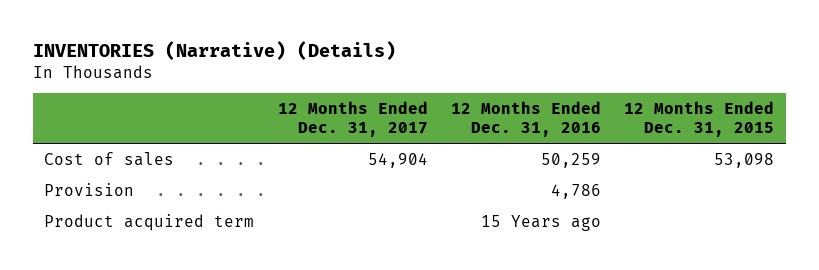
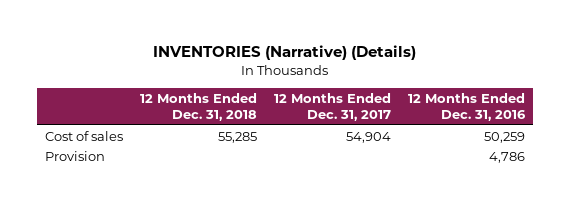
- | 12 Months Ended Dec. 31, 2017 | 12 Months Ended Dec. 31, 2016 | 12 Months Ended Dec. 31, 2015
+ | 12 Months Ended Dec. 31, 2018 | 12 Months Ended Dec. 31, 2017 | 12 Months Ended Dec. 31, 2016
- Product acquired term | | 15 Years ago |

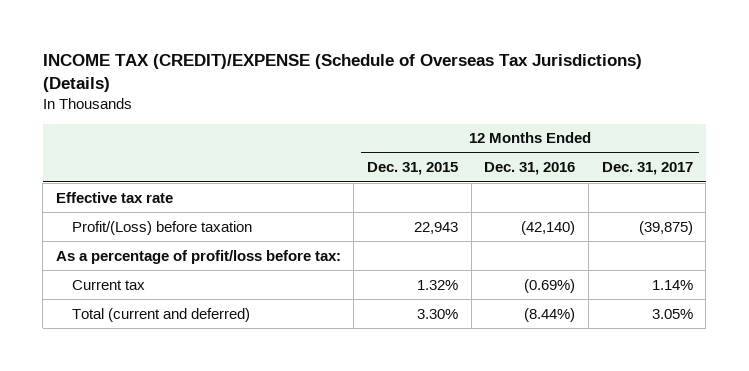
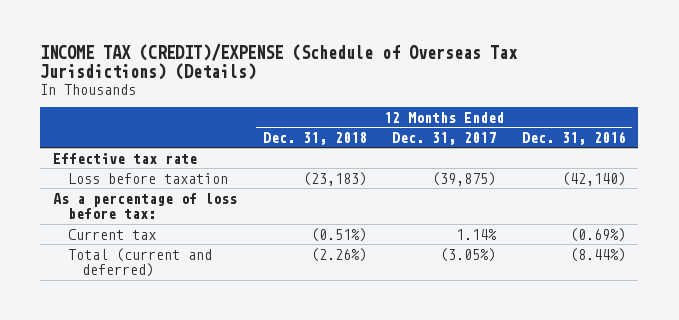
- | 12 Months Ended Dec. 31, 2015 | 12 Months Ended Dec. 31, 2016 | 12 Months Ended Dec. 31, 2017
+ | 12 Months Ended Dec. 31, 2018 | 12 Months Ended Dec. 31, 2017 | 12 Months Ended Dec. 31, 2016
- Profit/(Loss) before taxation | 22,943 | (42,140) | (39,875)
- As a percentage of profit/loss before tax:
+ Loss before taxation | (23,183) | (39,875) | (42,140)
+ As a percentage of loss before tax:
- Total (current and deferred) | 3.30% | (8.44%) | 3.05%
+ Total (current and deferred) | (2.26%) | (3.05%) | (8.44%)

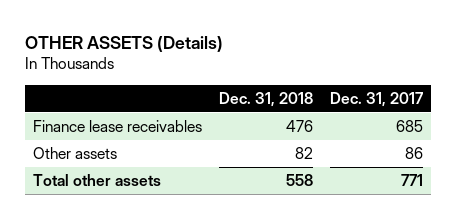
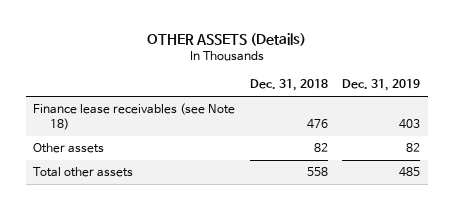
- | Dec. 31, 2018 | Dec. 31, 2017
+ | Dec. 31, 2018 | Dec. 31, 2019
- Finance lease receivables | 476 | 685
+ Finance lease receivables (see Note 18) | 476 | 403

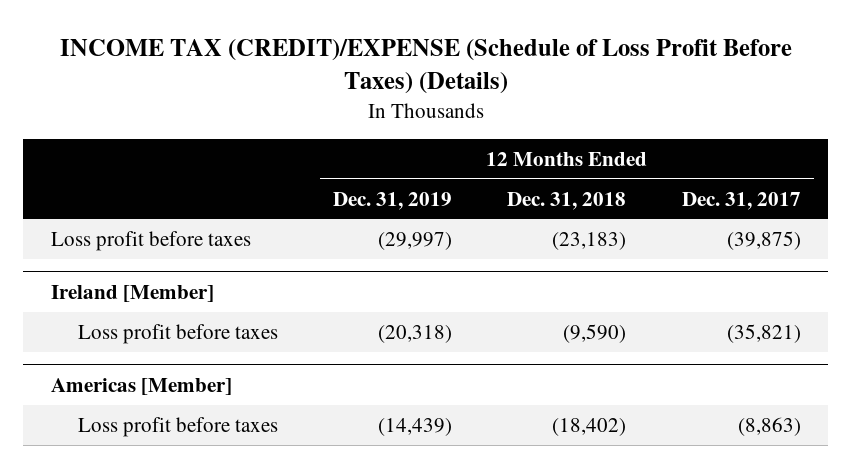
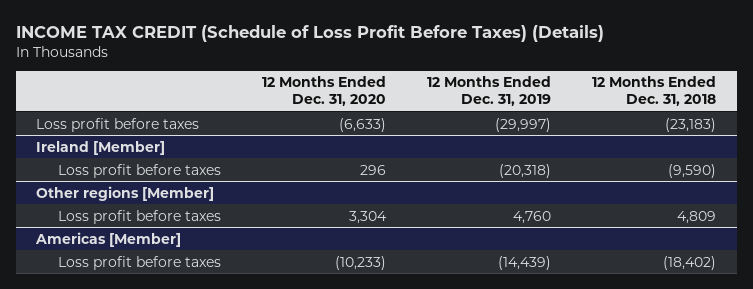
- INCOME TAX (CREDIT)/EXPENSE (Schedule of Loss Profit Before Taxes) (Details)
+ INCOME TAX CREDIT (Schedule of Loss Profit Before Taxes) (Details)
- | 12 Months Ended Dec. 31, 2019 | 12 Months Ended Dec. 31, 2018 | 12 Months Ended Dec. 31, 2017
+ | 12 Months Ended Dec. 31, 2020 | 12 Months Ended Dec. 31, 2019 | 12 Months Ended Dec. 31, 2018
+ Other regions [Member]
+ Loss profit before taxes | 3,304 | 4,760 | 4,809

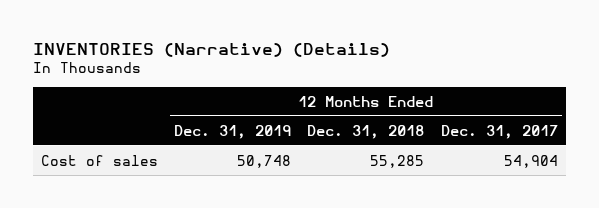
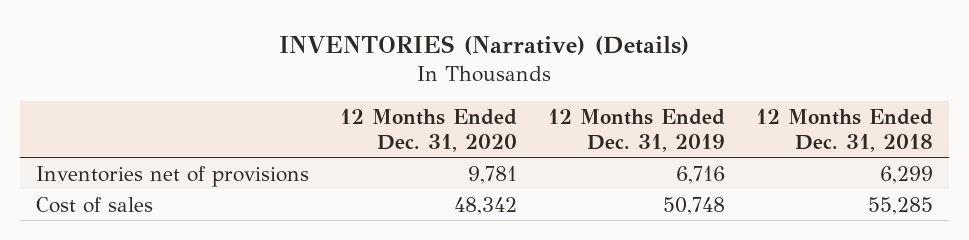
- | 12 Months Ended Dec. 31, 2019 | 12 Months Ended Dec. 31, 2018 | 12 Months Ended Dec. 31, 2017
+ | 12 Months Ended Dec. 31, 2020 | 12 Months Ended Dec. 31, 2019 | 12 Months Ended Dec. 31, 2018
+ Inventories net of provisions | 9,781 | 6,716 | 6,299

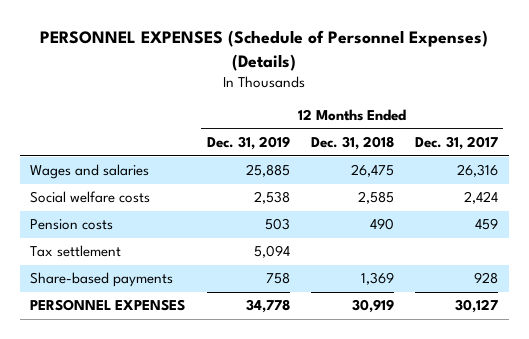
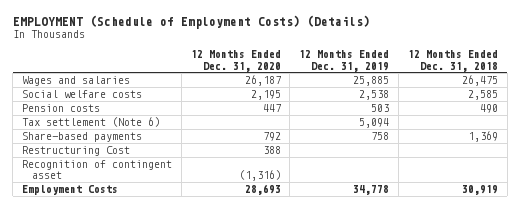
- PERSONNEL EXPENSES (Schedule of Personnel Expenses) (Details)
+ EMPLOYMENT (Schedule of Employment Costs) (Details)
- | 12 Months Ended Dec. 31, 2019 | 12 Months Ended Dec. 31, 2018 | 12 Months Ended Dec. 31, 2017
+ | 12 Months Ended Dec. 31, 2020 | 12 Months Ended Dec. 31, 2019 | 12 Months Ended Dec. 31, 2018
- Tax settlement | 5,094 | |
+ Tax settlement (Note 6) | | 5,094 |
- PERSONNEL EXPENSES | 34,778 | 30,919 | 30,127
+ Restructuring Cost | 388 | |
+ Recognition of contingent asset | (1,316) | |
+ Employment Costs | 28,693 | 34,778 | 30,919

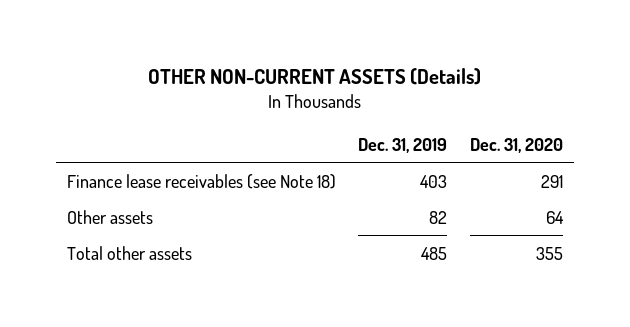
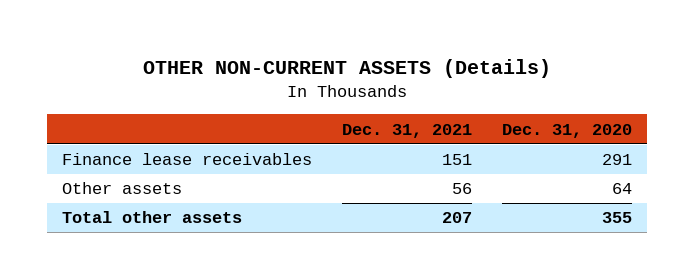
- | Dec. 31, 2019 | Dec. 31, 2020
+ | Dec. 31, 2021 | Dec. 31, 2020
- Finance lease receivables (see Note 18) | 403 | 291
+ Finance lease receivables | 151 | 291

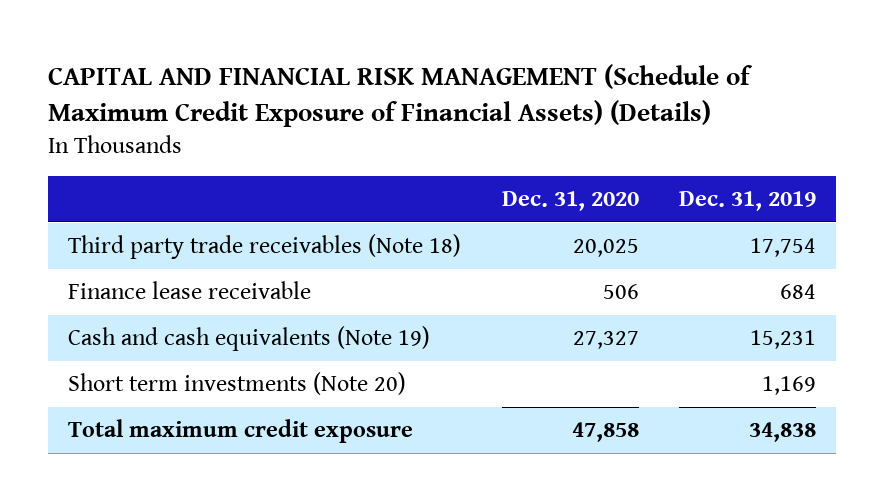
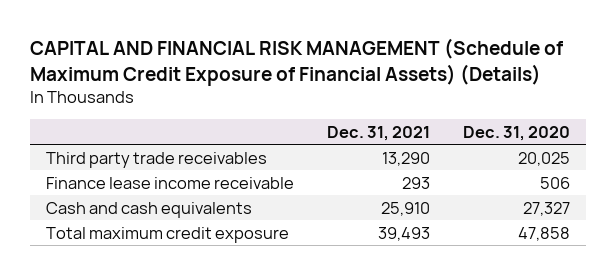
- | Dec. 31, 2020 | Dec. 31, 2019
+ | Dec. 31, 2021 | Dec. 31, 2020
- Third party trade receivables (Note 18) | 20,025 | 17,754
- Finance lease receivable | 506 | 684
- Cash and cash equivalents (Note 19) | 27,327 | 15,231
- Short term investments (Note 20) | | 1,169
+ Third party trade receivables | 13,290 | 20,025
+ Finance lease income receivable | 293 | 506
+ Cash and cash equivalents | 25,910 | 27,327

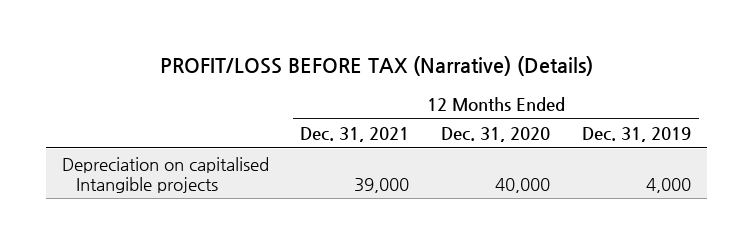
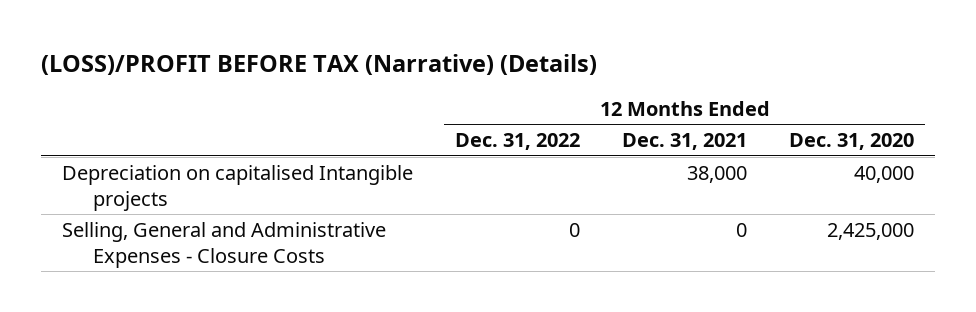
- PROFIT/LOSS BEFORE TAX (Narrative) (Details)
+ (LOSS)/PROFIT BEFORE TAX (Narrative) (Details)
- | 12 Months Ended Dec. 31, 2021 | 12 Months Ended Dec. 31, 2020 | 12 Months Ended Dec. 31, 2019
+ | 12 Months Ended Dec. 31, 2022 | 12 Months Ended Dec. 31, 2021 | 12 Months Ended Dec. 31, 2020
- Depreciation on capitalised Intangible projects | 39,000 | 40,000 | 4,000
+ Depreciation on capitalised Intangible projects | | 38,000 | 40,000
+ Selling, General and Administrative Expenses - Closure Costs | 0 | 0 | 2,425,000

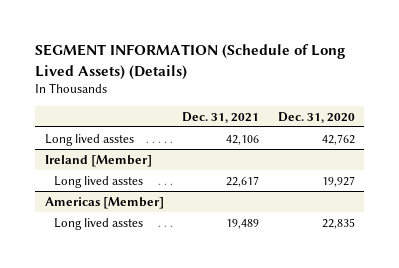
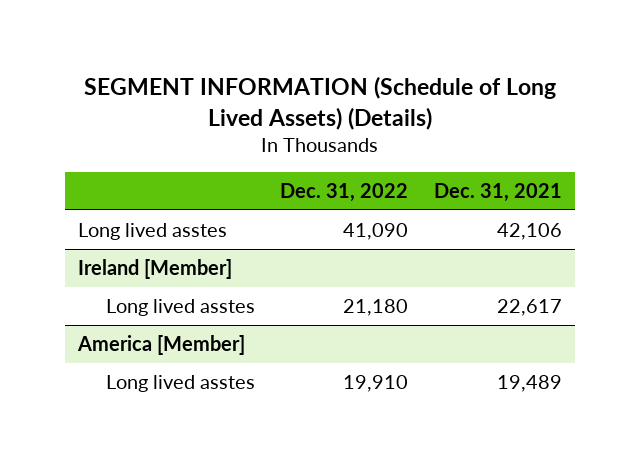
- | Dec. 31, 2021 | Dec. 31, 2020
+ | Dec. 31, 2022 | Dec. 31, 2021
- Americas [Member]
+ America [Member]

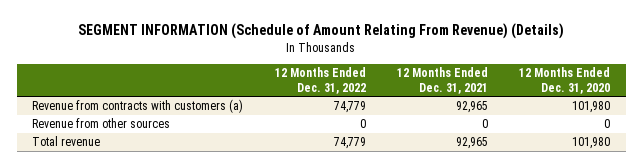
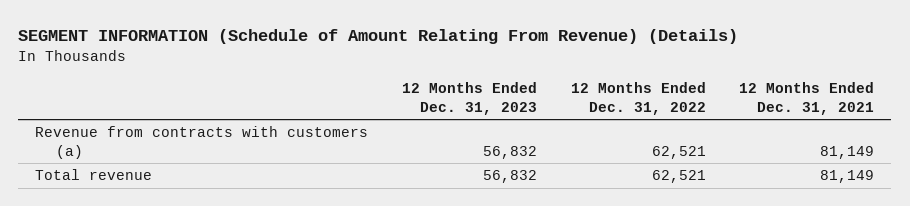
- | 12 Months Ended Dec. 31, 2022 | 12 Months Ended Dec. 31, 2021 | 12 Months Ended Dec. 31, 2020
+ | 12 Months Ended Dec. 31, 2023 | 12 Months Ended Dec. 31, 2022 | 12 Months Ended Dec. 31, 2021
- Revenue from contracts with customers (a) | 74,779 | 92,965 | 101,980
- Revenue from other sources | 0 | 0 | 0
- Total revenue | 74,779 | 92,965 | 101,980
+ Revenue from contracts with customers (a) | 56,832 | 62,521 | 81,149
+ Total revenue | 56,832 | 62,521 | 81,149

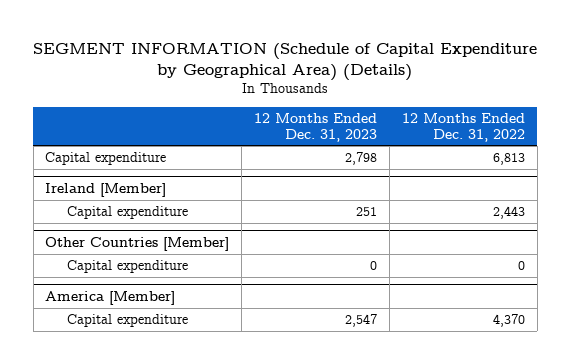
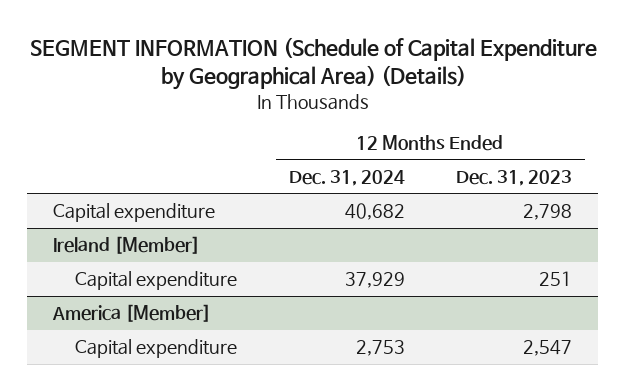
- | 12 Months Ended Dec. 31, 2023 | 12 Months Ended Dec. 31, 2022
+ | 12 Months Ended Dec. 31, 2024 | 12 Months Ended Dec. 31, 2023
- Other Countries [Member]
- Capital expenditure | 0 | 0

